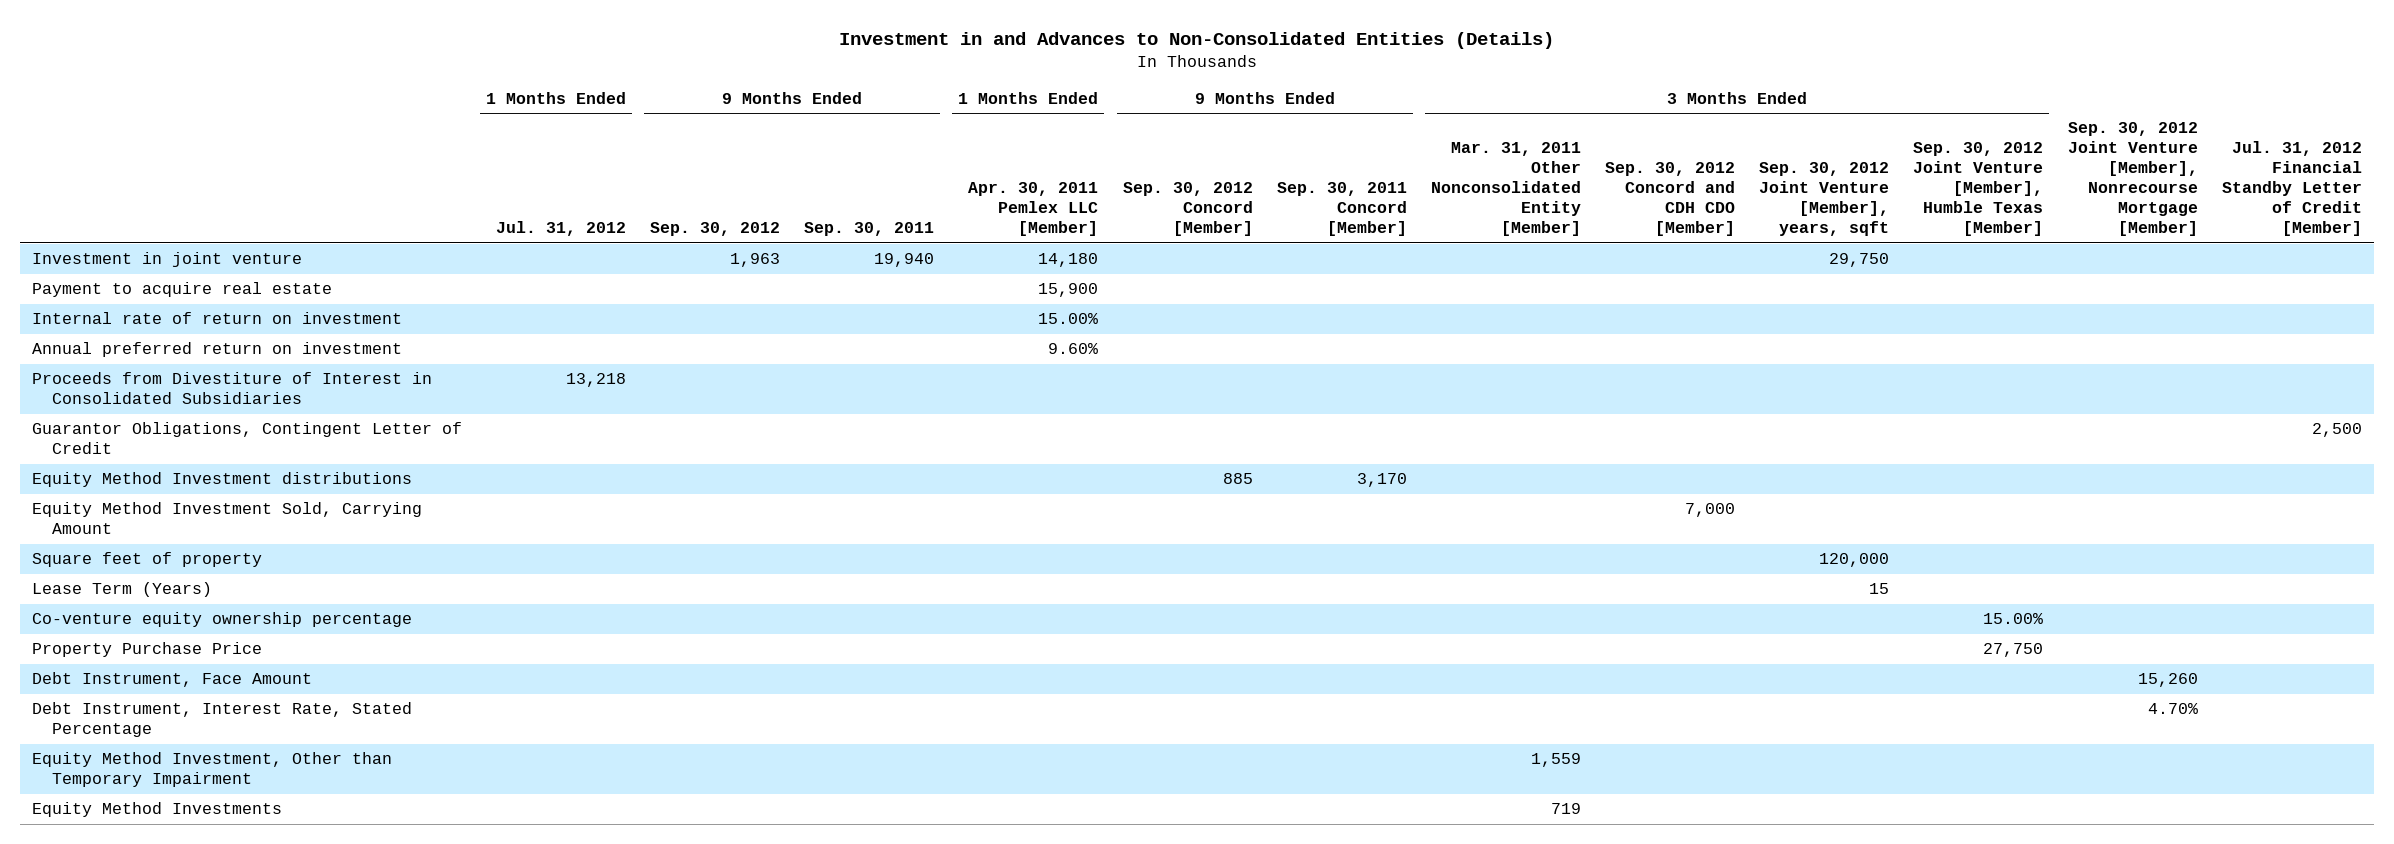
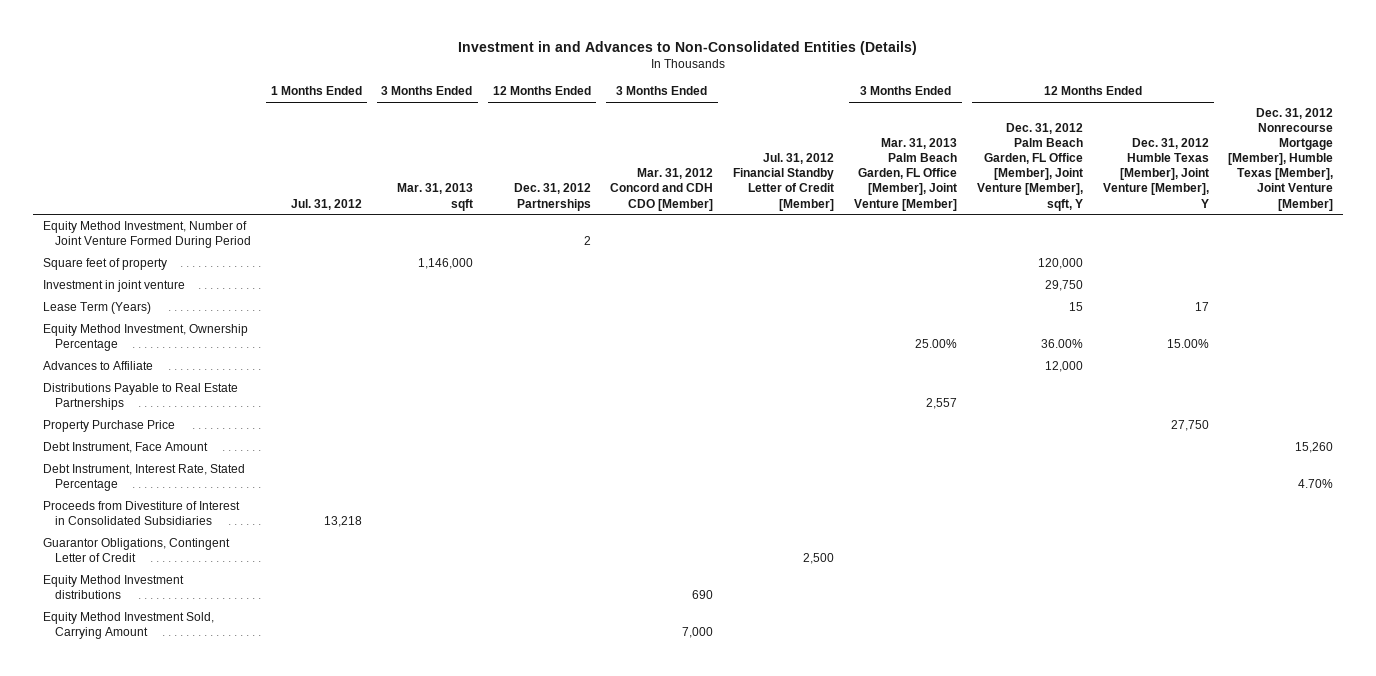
- | 1 Months Ended Jul. 31, 2012 | 9 Months Ended Sep. 30, 2012 | 9 Months Ended Sep. 30, 2011 | 1 Months Ended Apr. 30, 2011 Pemlex LLC [Member] | 9 Months Ended Sep. 30, 2012 Concord [Member] | 9 Months Ended Sep. 30, 2011 Concord [Member] | 3 Months Ended Mar. 31, 2011 Other Nonconsolidated Entity [Member] | 3 Months Ended Sep. 30, 2012 Concord and CDH CDO [Member] | 3 Months Ended Sep. 30, 2012 Joint Venture [Member], years, sqft | 3 Months Ended Sep. 30, 2012 Joint Venture [Member], Humble Texas [Member] | Sep. 30, 2012 Joint Venture [Member], Nonrecourse Mortgage [Member] | Jul. 31, 2012 Financial Standby Letter of Credit [Member]
+ | 1 Months Ended Jul. 31, 2012 | 3 Months Ended Mar. 31, 2013 sqft | 12 Months Ended Dec. 31, 2012 Partnerships | 3 Months Ended Mar. 31, 2012 Concord and CDH CDO [Member] | Jul. 31, 2012 Financial Standby Letter of Credit [Member] | 3 Months Ended Mar. 31, 2013 Palm Beach Garden, FL Office [Member], Joint Venture [Member] | 12 Months Ended Dec. 31, 2012 Palm Beach Garden, FL Office [Member], Joint Venture [Member], sqft, Y | 12 Months Ended Dec. 31, 2012 Humble Texas [Member], Joint Venture [Member], Y | Dec. 31, 2012 Nonrecourse Mortgage [Member], Humble Texas [Member], Joint Venture [Member]
- Payment to acquire real estate | | | | 15,900 | | | | | | | |
- Internal rate of return on investment | | | | 15.00% | | | | | | | |
- Annual preferred return on investment | | | | 9.60% | | | | | | | |
+ Equity Method Investment, Number of Joint Venture Formed During Period | | | 2 | | | | | |
moved down: Investment in joint venture | | | | | | | 29,750 | |
- Co-venture equity ownership percentage | | | | | | | | | | 15.00% | |
+ Equity Method Investment, Ownership Percentage | | | | | | 25.00% | 36.00% | 15.00% |
+ Advances to Affiliate | | | | | | | 12,000 | |
+ Distributions Payable to Real Estate Partnerships | | | | | | 2,557 | | |
- Equity Method Investment, Other than Temporary Impairment | | | | | | | 1,559 | | | | |
- Equity Method Investments | | | | | | | 719 | | | | |
moved down: Proceeds from Divestiture of Interest in Consolidated Subsidiaries | 13,218 | | | | | | | |
moved down: Guarantor Obligations, Contingent Letter of Credit | | | | | 2,500 | | | |
moved down: Equity Method Investment distributions | | | | 690 | | | | |
moved down: Equity Method Investment Sold, Carrying Amount | | | | 7,000 | | | | |

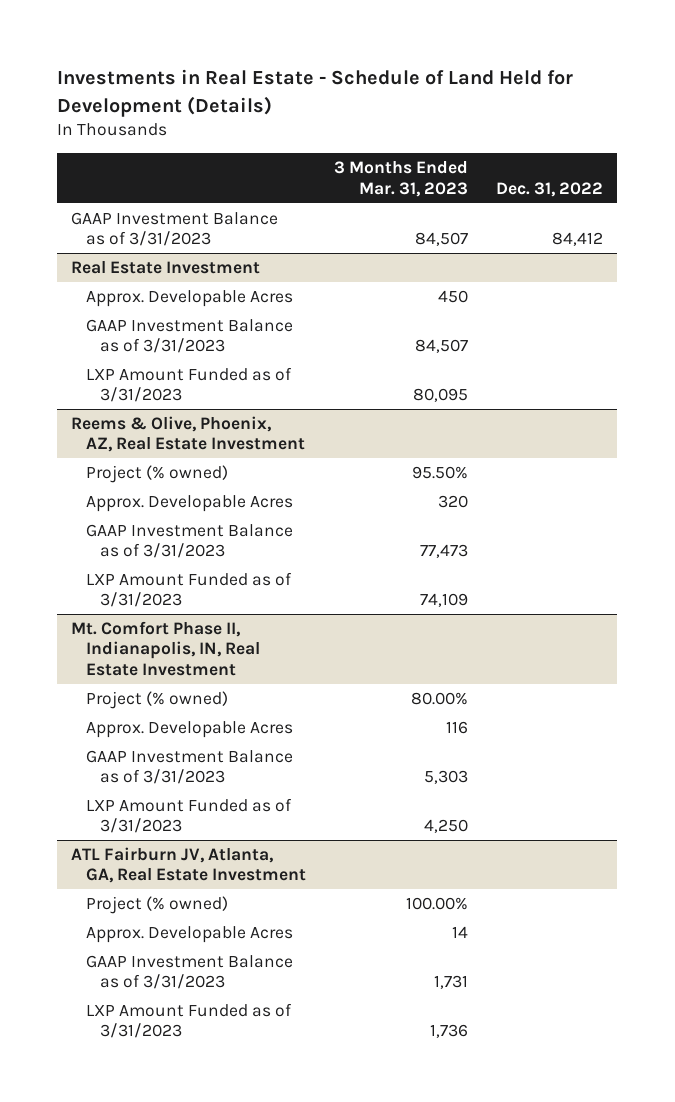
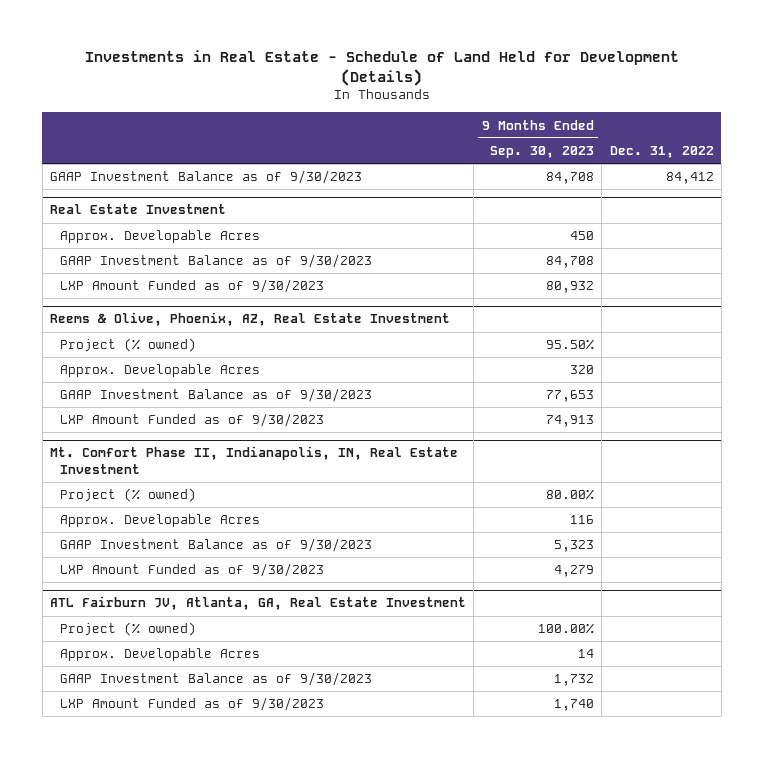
- | 3 Months Ended Mar. 31, 2023 | Dec. 31, 2022
+ | 9 Months Ended Sep. 30, 2023 | Dec. 31, 2022
- GAAP Investment Balance as of 3/31/2023 | 84,507 | 84,412
+ GAAP Investment Balance as of 9/30/2023 | 84,708 | 84,412
@ Real Estate Investment
- GAAP Investment Balance as of 3/31/2023 | 84,507 |
- LXP Amount Funded as of 3/31/2023 | 80,095 |
+ GAAP Investment Balance as of 9/30/2023 | 84,708 |
+ LXP Amount Funded as of 9/30/2023 | 80,932 |
@ Reems & Olive, Phoenix, AZ, Real Estate Investment
- GAAP Investment Balance as of 3/31/2023 | 77,473 |
- LXP Amount Funded as of 3/31/2023 | 74,109 |
+ GAAP Investment Balance as of 9/30/2023 | 77,653 |
+ LXP Amount Funded as of 9/30/2023 | 74,913 |
@ Mt. Comfort Phase II, Indianapolis, IN, Real Estate Investment
- GAAP Investment Balance as of 3/31/2023 | 5,303 |
- LXP Amount Funded as of 3/31/2023 | 4,250 |
+ GAAP Investment Balance as of 9/30/2023 | 5,323 |
+ LXP Amount Funded as of 9/30/2023 | 4,279 |
@ ATL Fairburn JV, Atlanta, GA, Real Estate Investment
- GAAP Investment Balance as of 3/31/2023 | 1,731 |
- LXP Amount Funded as of 3/31/2023 | 1,736 |
+ GAAP Investment Balance as of 9/30/2023 | 1,732 |
+ LXP Amount Funded as of 9/30/2023 | 1,740 |

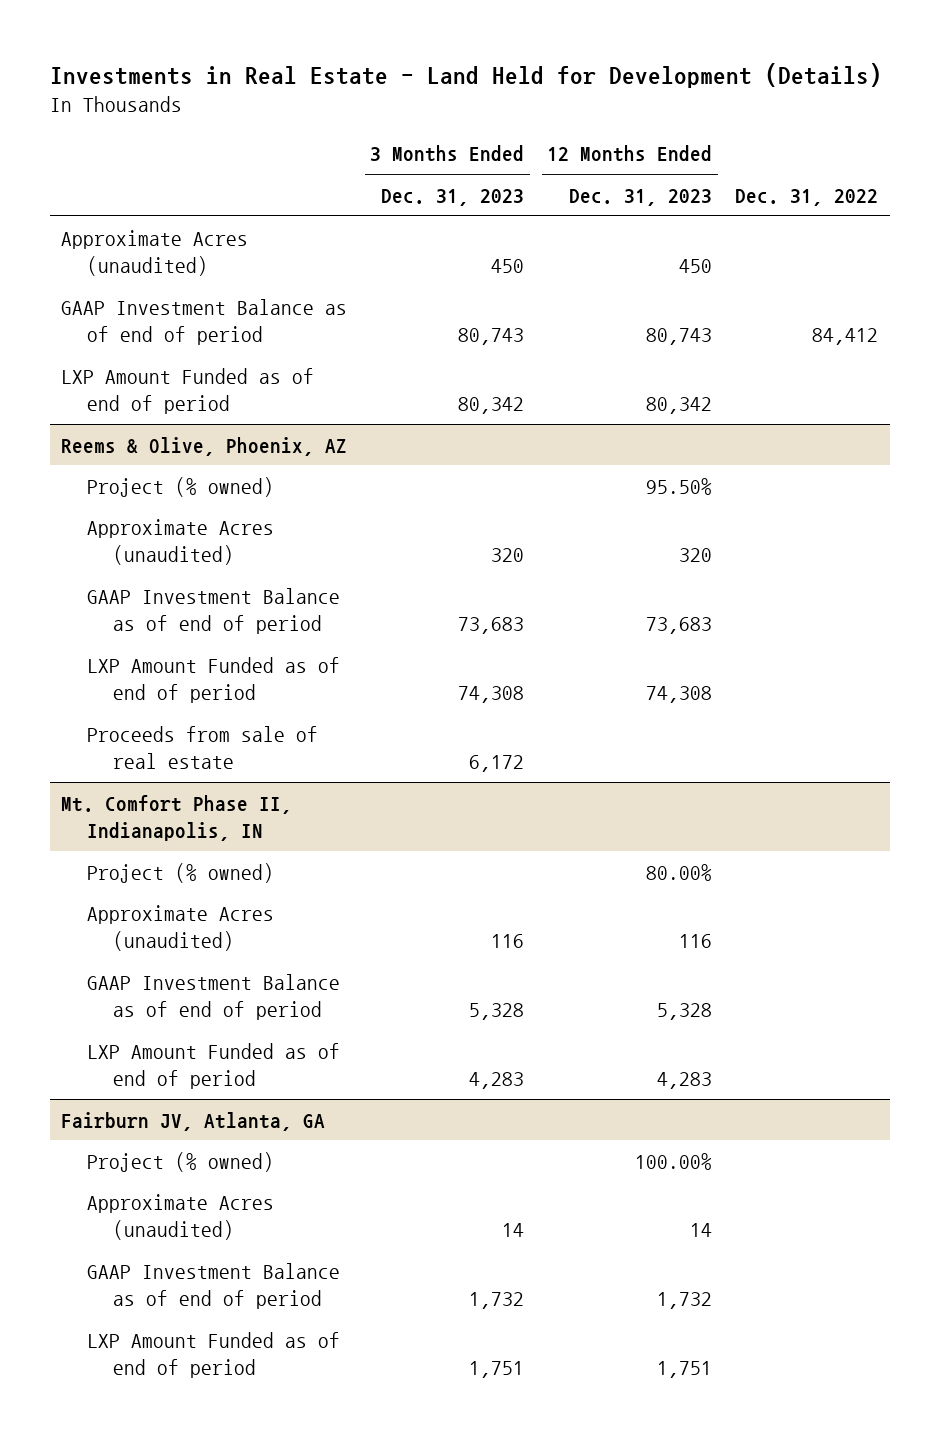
- Investments in Real Estate - Schedule of Land Held for Development (Details)
+ Investments in Real Estate - Land Held for Development (Details)
- | 9 Months Ended Sep. 30, 2023 | Dec. 31, 2022
+ | 3 Months Ended Dec. 31, 2023 | 12 Months Ended Dec. 31, 2023 | Dec. 31, 2022
- GAAP Investment Balance as of 9/30/2023 | 84,708 | 84,412
- Real Estate Investment
- Approx. Developable Acres | 450 |
- GAAP Investment Balance as of 9/30/2023 | 84,708 |
- LXP Amount Funded as of 9/30/2023 | 80,932 |
- Reems & Olive, Phoenix, AZ, Real Estate Investment
+ Approximate Acres (unaudited) | 450 | 450 |
+ GAAP Investment Balance as of end of period | 80,743 | 80,743 | 84,412
+ LXP Amount Funded as of end of period | 80,342 | 80,342 |
+ Reems & Olive, Phoenix, AZ
- Approx. Developable Acres | 320 |
- GAAP Investment Balance as of 9/30/2023 | 77,653 |
- LXP Amount Funded as of 9/30/2023 | 74,913 |
- Mt. Comfort Phase II, Indianapolis, IN, Real Estate Investment
+ Approximate Acres (unaudited) | 320 | 320 |
+ GAAP Investment Balance as of end of period | 73,683 | 73,683 |
+ LXP Amount Funded as of end of period | 74,308 | 74,308 |
+ Proceeds from sale of real estate | 6,172 | |
+ Mt. Comfort Phase II, Indianapolis, IN
- Approx. Developable Acres | 116 |
- GAAP Investment Balance as of 9/30/2023 | 5,323 |
- LXP Amount Funded as of 9/30/2023 | 4,279 |
- ATL Fairburn JV, Atlanta, GA, Real Estate Investment
+ Approximate Acres (unaudited) | 116 | 116 |
+ GAAP Investment Balance as of end of period | 5,328 | 5,328 |
+ LXP Amount Funded as of end of period | 4,283 | 4,283 |
+ Fairburn JV, Atlanta, GA
- Approx. Developable Acres | 14 |
- GAAP Investment Balance as of 9/30/2023 | 1,732 |
- LXP Amount Funded as of 9/30/2023 | 1,740 |
+ Approximate Acres (unaudited) | 14 | 14 |
+ GAAP Investment Balance as of end of period | 1,732 | 1,732 |
+ LXP Amount Funded as of end of period | 1,751 | 1,751 |

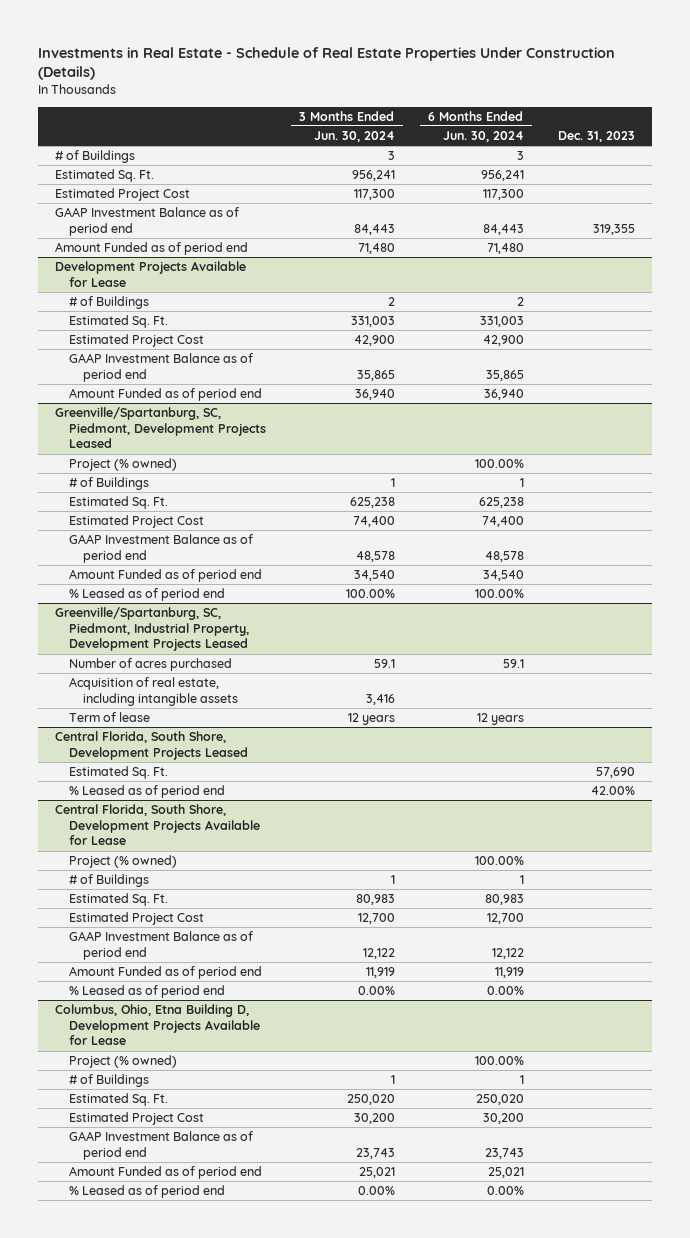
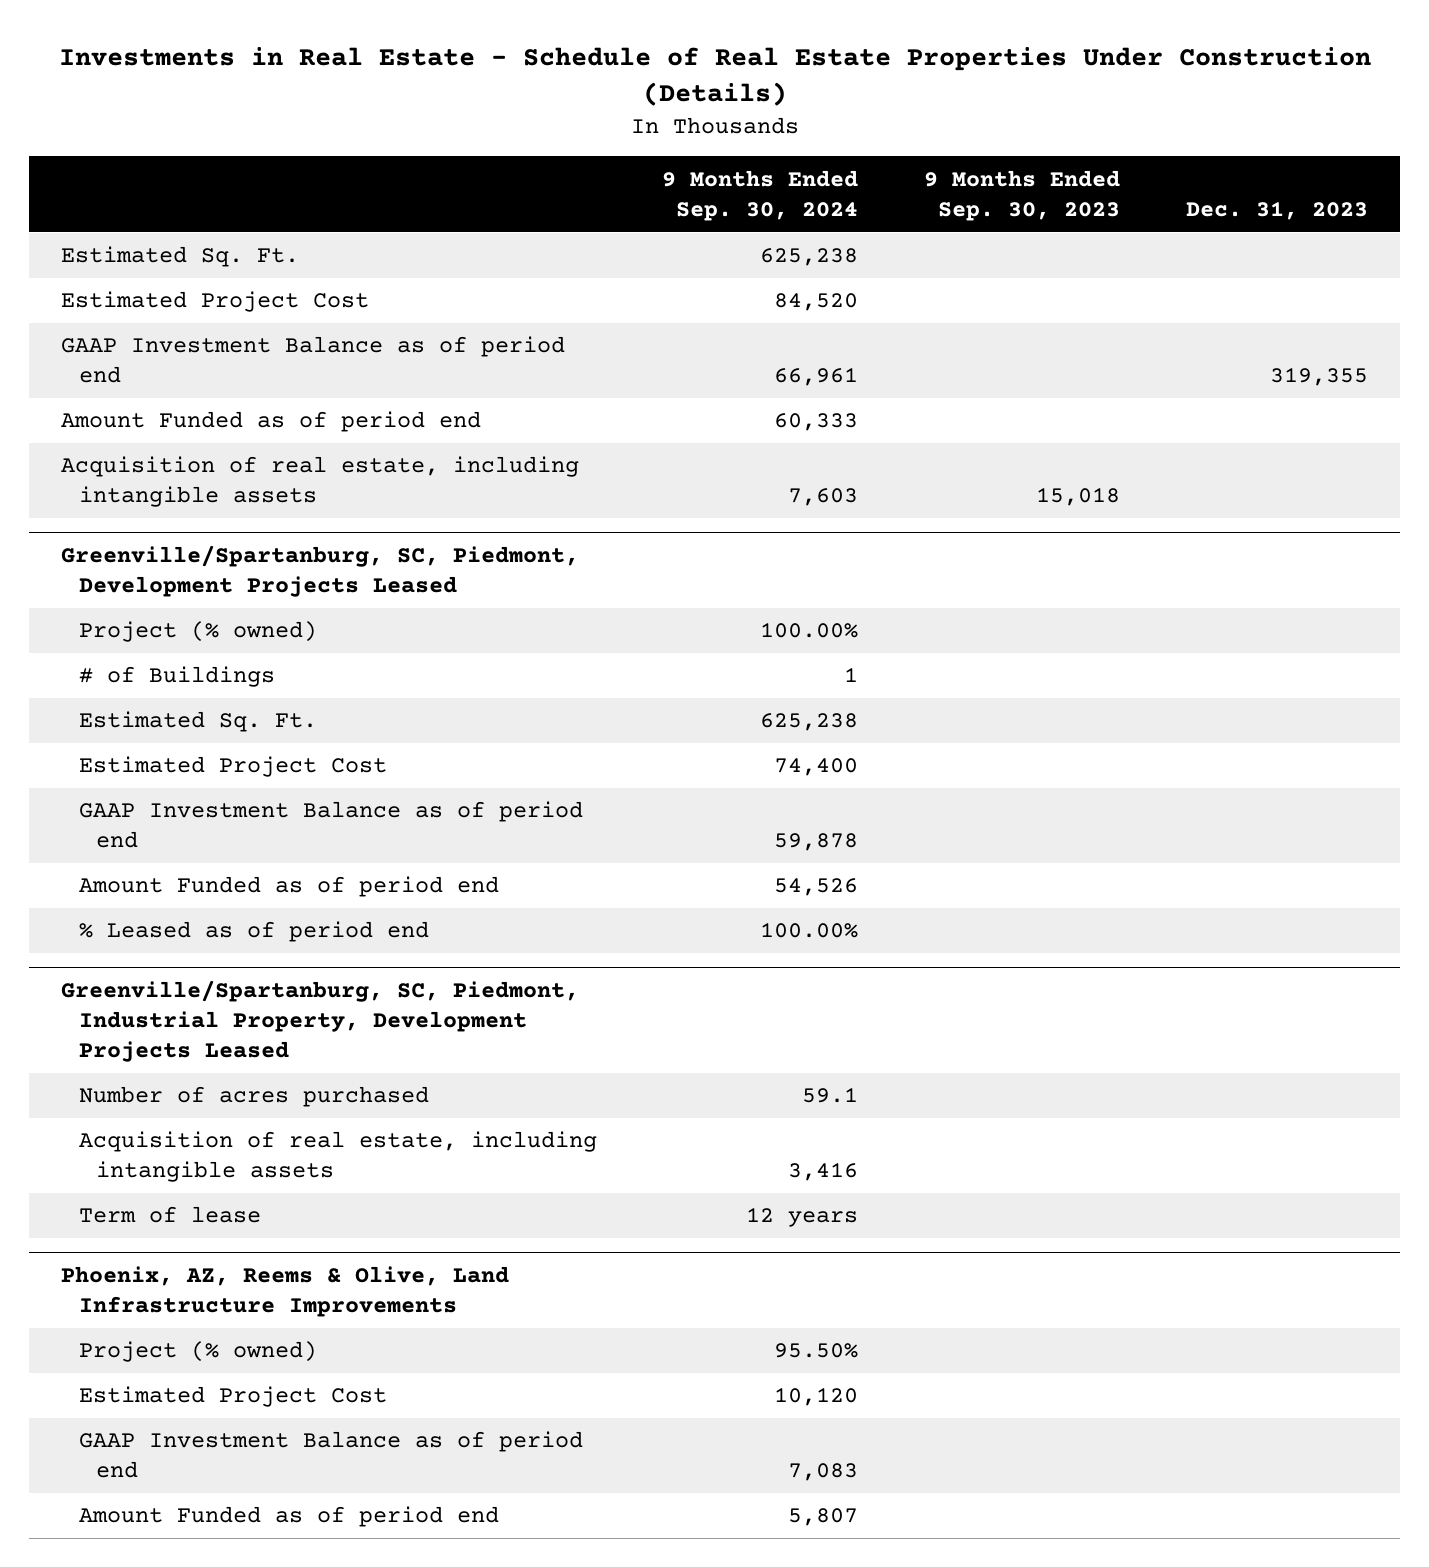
- | 3 Months Ended Jun. 30, 2024 | 6 Months Ended Jun. 30, 2024 | Dec. 31, 2023
+ | 9 Months Ended Sep. 30, 2024 | 9 Months Ended Sep. 30, 2023 | Dec. 31, 2023
- # of Buildings | 3 | 3 |
- Development Projects Available for Lease
- # of Buildings | 2 | 2 |
- Estimated Sq. Ft. | 331,003 | 331,003 |
- Estimated Project Cost | 42,900 | 42,900 |
- GAAP Investment Balance as of period end | 35,865 | 35,865 |
- Amount Funded as of period end | 36,940 | 36,940 |
+ Acquisition of real estate, including intangible assets | 7,603 | 15,018 |
- Central Florida, South Shore, Development Projects Leased
- Estimated Sq. Ft. | | | 57,690
- % Leased as of period end | | | 42.00%
- Central Florida, South Shore, Development Projects Available for Lease
- Project (% owned) | | 100.00% |
- # of Buildings | 1 | 1 |
- Estimated Sq. Ft. | 80,983 | 80,983 |
- Estimated Project Cost | 12,700 | 12,700 |
- GAAP Investment Balance as of period end | 12,122 | 12,122 |
- Amount Funded as of period end | 11,919 | 11,919 |
- % Leased as of period end | 0.00% | 0.00% |
- Columbus, Ohio, Etna Building D, Development Projects Available for Lease
- Project (% owned) | | 100.00% |
- # of Buildings | 1 | 1 |
- Estimated Sq. Ft. | 250,020 | 250,020 |
- Estimated Project Cost | 30,200 | 30,200 |
- GAAP Investment Balance as of period end | 23,743 | 23,743 |
- Amount Funded as of period end | 25,021 | 25,021 |
- % Leased as of period end | 0.00% | 0.00% |
+ Phoenix, AZ, Reems & Olive, Land Infrastructure Improvements
+ Project (% owned) | 95.50% | |
+ Estimated Project Cost | 10,120 | |
+ GAAP Investment Balance as of period end | 7,083 | |
+ Amount Funded as of period end | 5,807 | |

